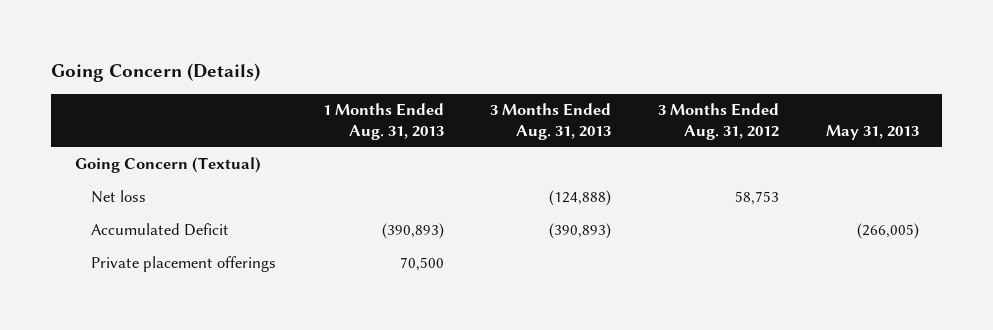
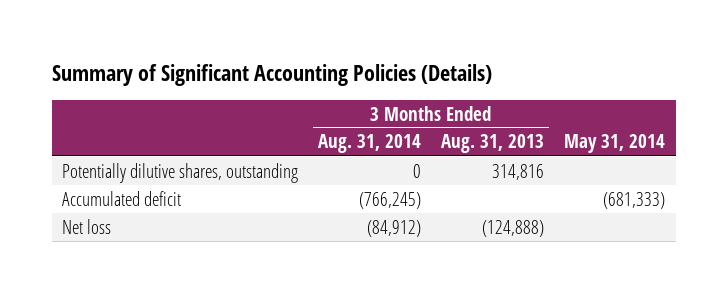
- Going Concern (Details)
+ Summary of Significant Accounting Policies (Details)
- | 1 Months Ended Aug. 31, 2013 | 3 Months Ended Aug. 31, 2013 | 3 Months Ended Aug. 31, 2012 | May 31, 2013
+ | 3 Months Ended Aug. 31, 2014 | 3 Months Ended Aug. 31, 2013 | May 31, 2014
- Going Concern (Textual)
+ Potentially dilutive shares, outstanding | 0 | 314,816 |
+ Accumulated deficit | (766,245) | | (681,333)
- Accumulated Deficit | (390,893) | (390,893) | | (266,005)
- Private placement offerings | 70,500 | | |

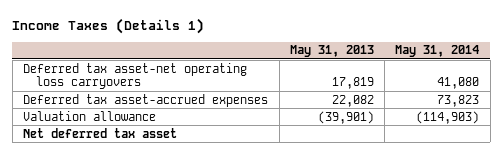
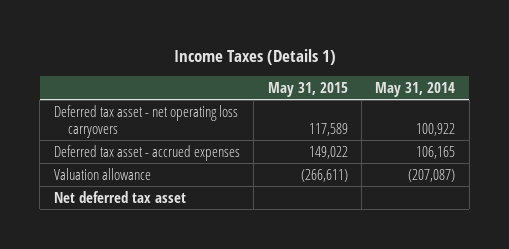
- | May 31, 2013 | May 31, 2014
+ | May 31, 2015 | May 31, 2014
- Deferred tax asset-net operating loss carryovers | 17,819 | 41,080
- Deferred tax asset-accrued expenses | 22,082 | 73,823
- Valuation allowance | (39,901) | (114,903)
+ Deferred tax asset - net operating loss carryovers | 117,589 | 100,922
+ Deferred tax asset - accrued expenses | 149,022 | 106,165
+ Valuation allowance | (266,611) | (207,087)

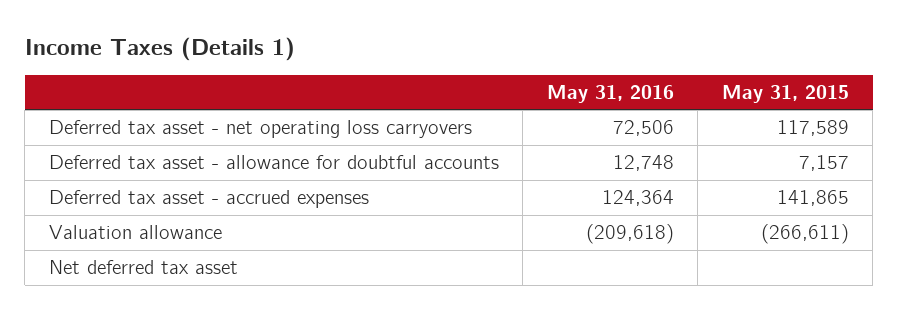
- | May 31, 2015 | May 31, 2014
+ | May 31, 2016 | May 31, 2015
- Deferred tax asset - accrued expenses | 149,022 | 106,165
+ Deferred tax asset - allowance for doubtful accounts | 12,748 | 7,157
+ Deferred tax asset - accrued expenses | 124,364 | 141,865

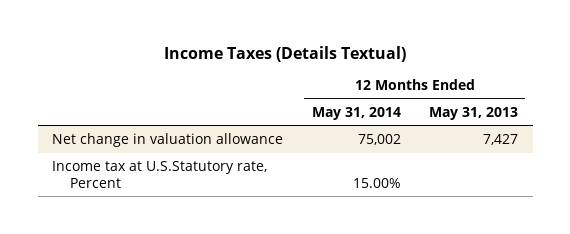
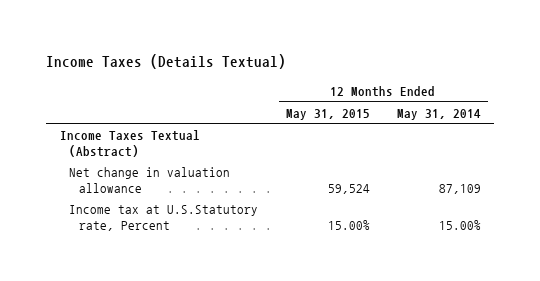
- | 12 Months Ended May 31, 2014 | 12 Months Ended May 31, 2013
+ | 12 Months Ended May 31, 2015 | 12 Months Ended May 31, 2014
- Net change in valuation allowance | 75,002 | 7,427
+ Income Taxes Textual (Abstract)
+ Net change in valuation allowance | 59,524 | 87,109

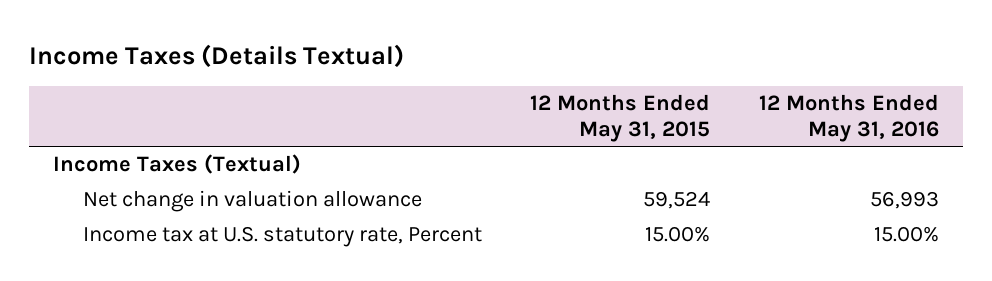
- | 12 Months Ended May 31, 2015 | 12 Months Ended May 31, 2014
+ | 12 Months Ended May 31, 2015 | 12 Months Ended May 31, 2016
- Income Taxes Textual (Abstract)
+ Income Taxes (Textual)
- Income tax at U.S.Statutory rate, Percent | 15.00% | 15.00%
+ Income tax at U.S. statutory rate, Percent | 15.00% | 15.00%

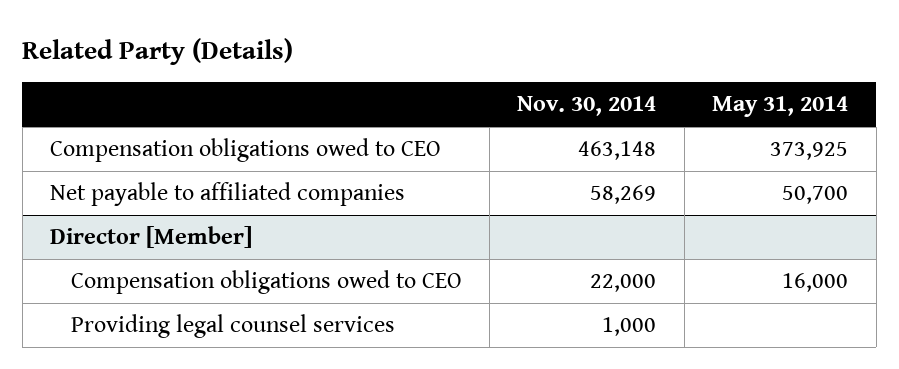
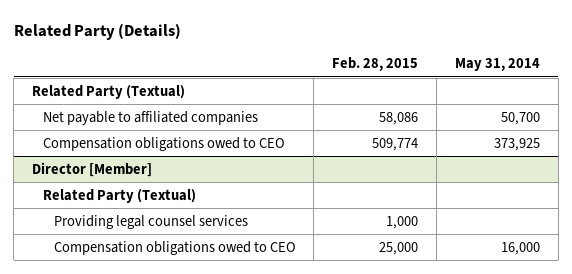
- | Nov. 30, 2014 | May 31, 2014
+ | Feb. 28, 2015 | May 31, 2014
+ Related Party (Textual)
moved down: Compensation obligations owed to CEO | 509,774 | 373,925
@ Director [Member]
+ Related Party (Textual)
moved down: Compensation obligations owed to CEO | 25,000 | 16,000

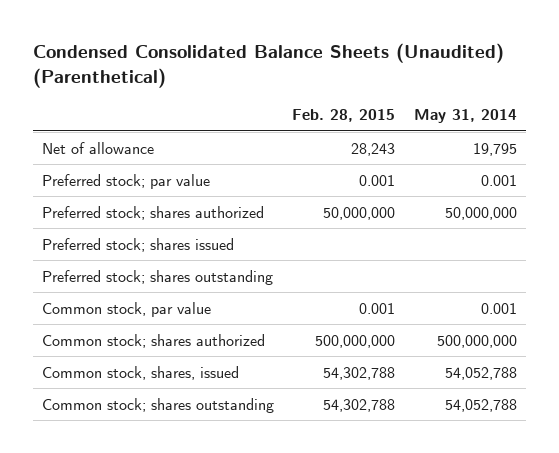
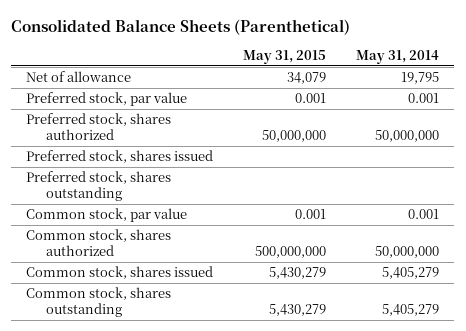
- Condensed Consolidated Balance Sheets (Unaudited) (Parenthetical)
+ Consolidated Balance Sheets (Parenthetical)
- | Feb. 28, 2015 | May 31, 2014
+ | May 31, 2015 | May 31, 2014
- Preferred stock; par value | 0.001 | 0.001
- Preferred stock; shares authorized | 50,000,000 | 50,000,000
- Preferred stock; shares issued
- Preferred stock; shares outstanding
+ Preferred stock, par value | 0.001 | 0.001
+ Preferred stock, shares authorized | 50,000,000 | 50,000,000
+ Preferred stock, shares issued
+ Preferred stock, shares outstanding
- Common stock; shares authorized | 500,000,000 | 500,000,000
- Common stock, shares, issued | 54,302,788 | 54,052,788
- Common stock; shares outstanding | 54,302,788 | 54,052,788
+ Common stock, shares authorized | 500,000,000 | 50,000,000
+ Common stock, shares issued | 5,430,279 | 5,405,279
+ Common stock, shares outstanding | 5,430,279 | 5,405,279

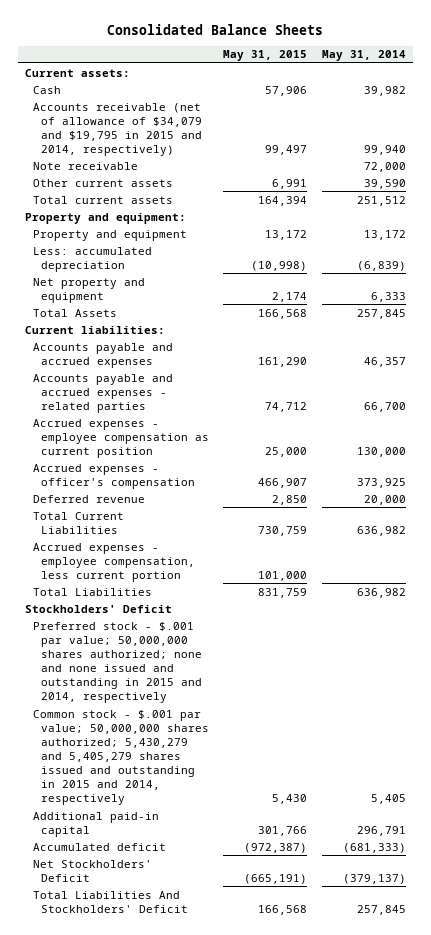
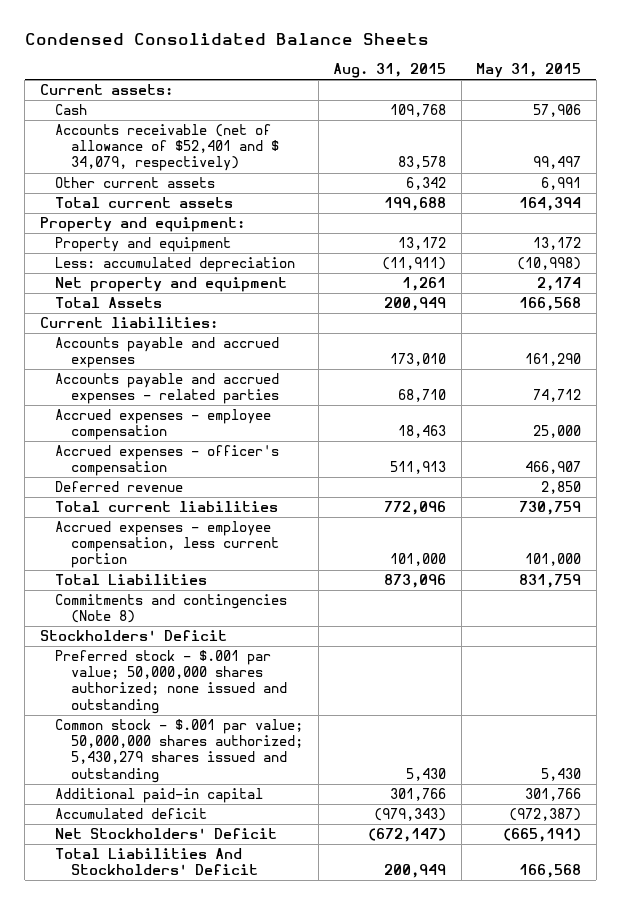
- Consolidated Balance Sheets
+ Condensed Consolidated Balance Sheets
- | May 31, 2015 | May 31, 2014
+ | Aug. 31, 2015 | May 31, 2015
- Accounts receivable (net of allowance of $34,079 and $19,795 in 2015 and 2014, respectively) | 99,497 | 99,940
- Note receivable | | 72,000
+ Accounts receivable (net of allowance of $52,401 and $ 34,079, respectively) | 83,578 | 99,497
- Accrued expenses - employee compensation as current position | 25,000 | 130,000
+ Accrued expenses - employee compensation | 18,463 | 25,000
- Total Current Liabilities | 730,759 | 636,982
+ Total current liabilities | 772,096 | 730,759
+ Commitments and contingencies (Note 8)
- Preferred stock - $.001 par value; 50,000,000 shares authorized; none and none issued and outstanding in 2015 and 2014, respectively
- Common stock - $.001 par value; 50,000,000 shares authorized; 5,430,279 and 5,405,279 shares issued and outstanding in 2015 and 2014, respectively | 5,430 | 5,405
+ Preferred stock - $.001 par value; 50,000,000 shares authorized; none issued and outstanding
+ Common stock - $.001 par value; 50,000,000 shares authorized; 5,430,279 shares issued and outstanding | 5,430 | 5,430

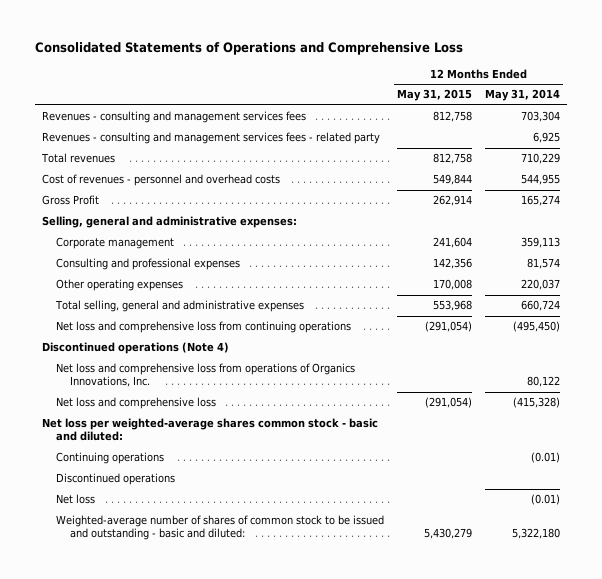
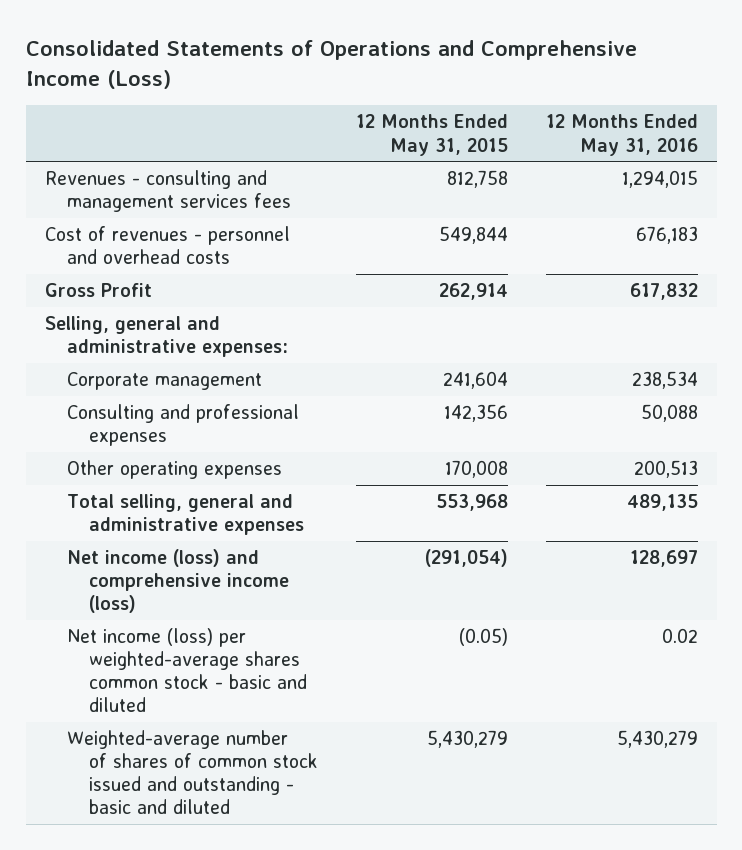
- Consolidated Statements of Operations and Comprehensive Loss
+ Consolidated Statements of Operations and Comprehensive Income (Loss)
- | 12 Months Ended May 31, 2015 | 12 Months Ended May 31, 2014
+ | 12 Months Ended May 31, 2015 | 12 Months Ended May 31, 2016
- Revenues - consulting and management services fees - related party | | 6,925
- Total revenues | 812,758 | 710,229
- Net loss and comprehensive loss from continuing operations | (291,054) | (495,450)
- Discontinued operations (Note 4)
- Net loss and comprehensive loss from operations of Organics Innovations, Inc. | | 80,122
- Net loss and comprehensive loss | (291,054) | (415,328)
- Net loss per weighted-average shares common stock - basic and diluted:
- Continuing operations | | (0.01)
- Discontinued operations
- Net loss | | (0.01)
- Weighted-average number of shares of common stock to be issued and outstanding - basic and diluted: | 5,430,279 | 5,322,180
+ Net income (loss) and comprehensive income (loss) | (291,054) | 128,697
+ Net income (loss) per weighted-average shares common stock - basic and diluted | (0.05) | 0.02
+ Weighted-average number of shares of common stock issued and outstanding - basic and diluted | 5,430,279 | 5,430,279

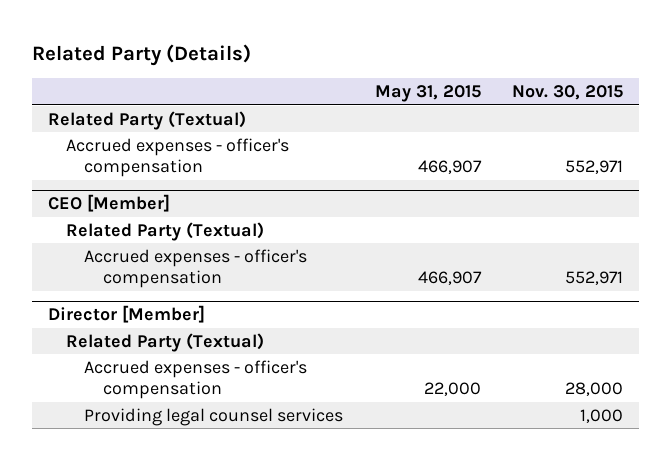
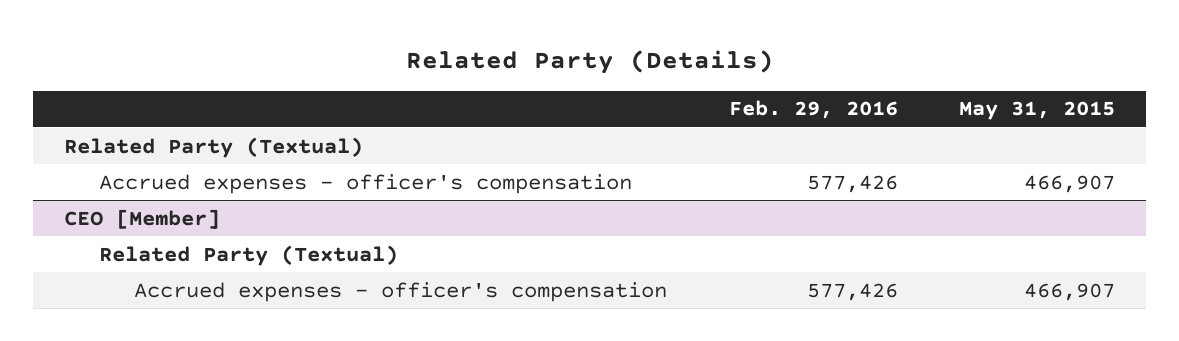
- | May 31, 2015 | Nov. 30, 2015
+ | Feb. 29, 2016 | May 31, 2015
- Director [Member]
- Related Party (Textual)
- Accrued expenses - officer's compensation | 22,000 | 28,000
- Providing legal counsel services | | 1,000

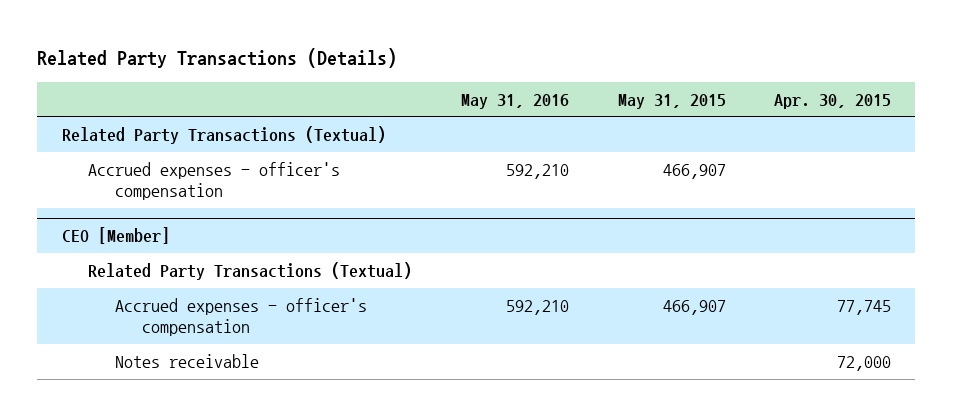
- Related Party (Details)
+ Related Party Transactions (Details)
- | Feb. 29, 2016 | May 31, 2015
+ | May 31, 2016 | May 31, 2015 | Apr. 30, 2015
- Related Party (Textual)
+ Related Party Transactions (Textual)
@ CEO [Member]
- Related Party (Textual)
+ Related Party Transactions (Textual)
+ Notes receivable | | | 72,000

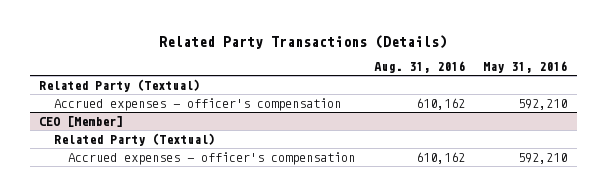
- | May 31, 2016 | May 31, 2015 | Apr. 30, 2015
+ | Aug. 31, 2016 | May 31, 2016
- Related Party Transactions (Textual)
+ Related Party (Textual)
@ CEO [Member]
- Related Party Transactions (Textual)
+ Related Party (Textual)
- Notes receivable | | | 72,000

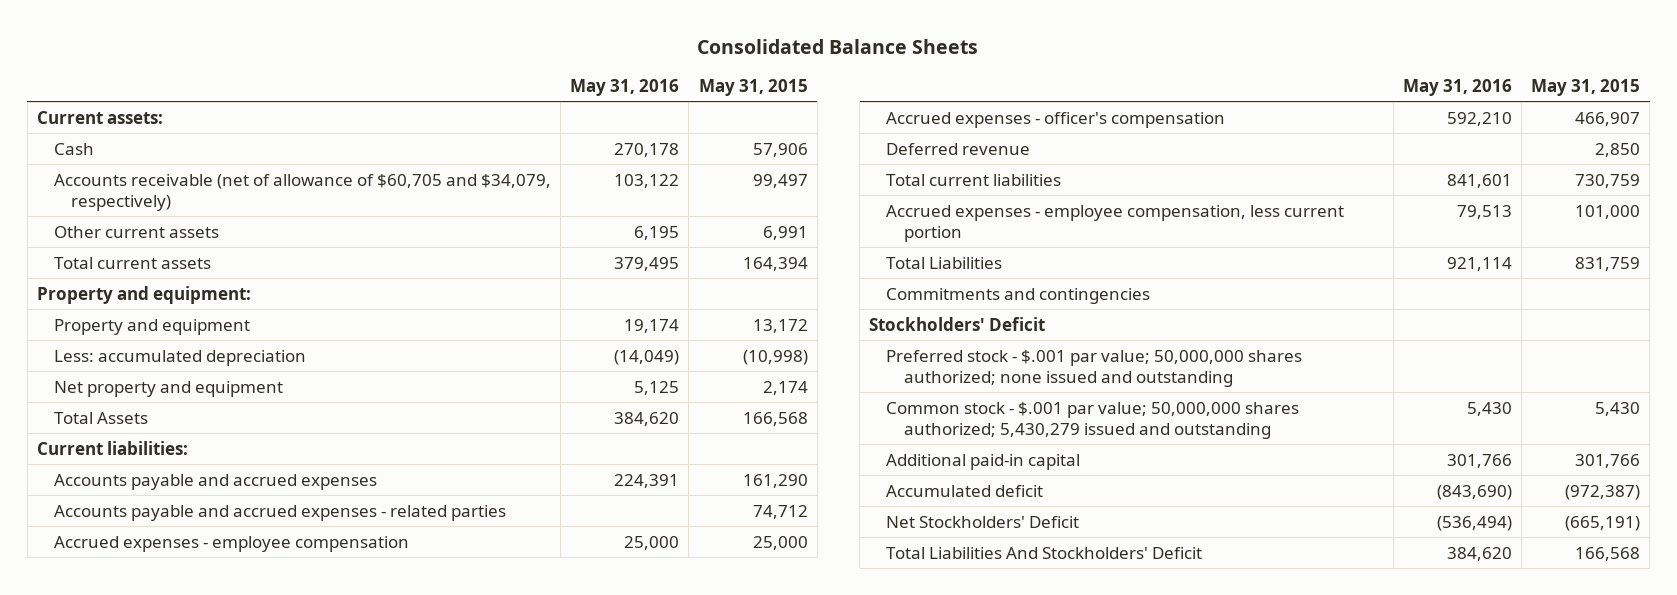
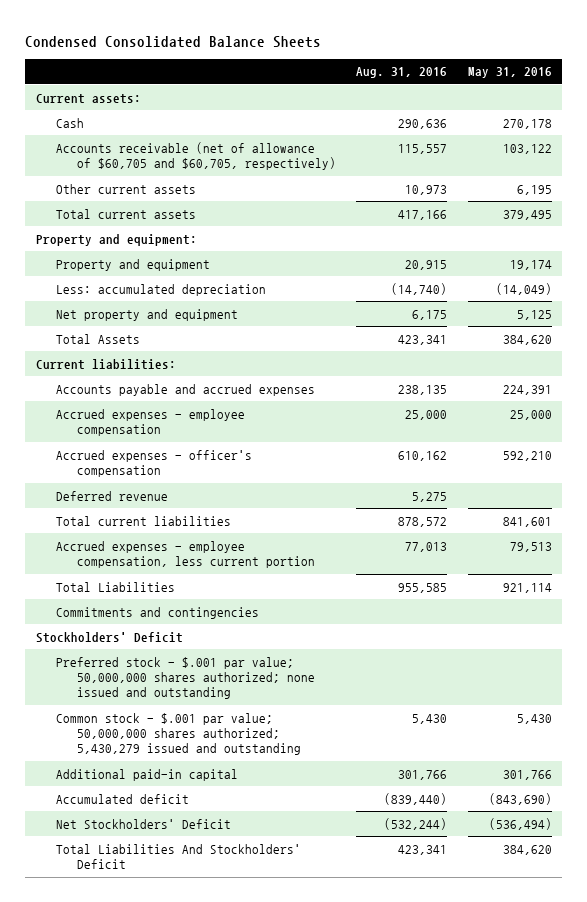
- Consolidated Balance Sheets
+ Condensed Consolidated Balance Sheets
- | May 31, 2016 | May 31, 2015
+ | Aug. 31, 2016 | May 31, 2016
- Accounts receivable (net of allowance of $60,705 and $34,079, respectively) | 103,122 | 99,497
+ Accounts receivable (net of allowance of $60,705 and $60,705, respectively) | 115,557 | 103,122
- Accounts payable and accrued expenses - related parties | | 74,712

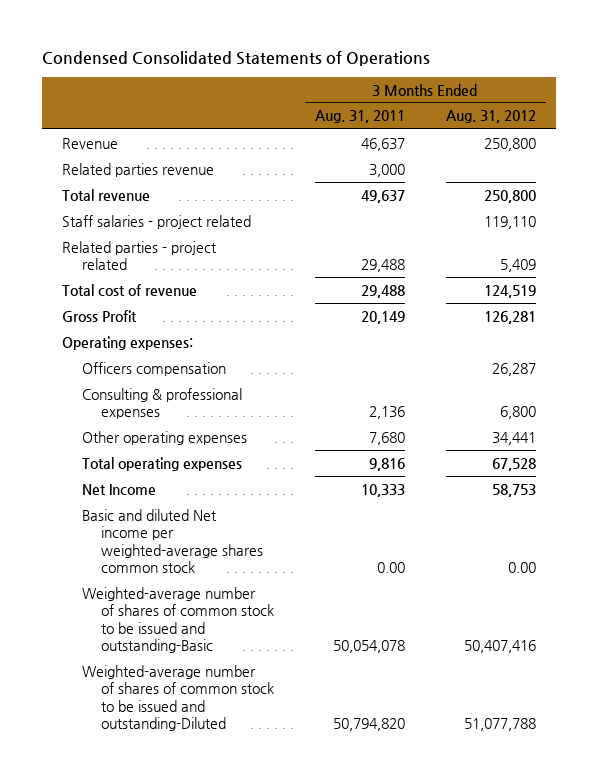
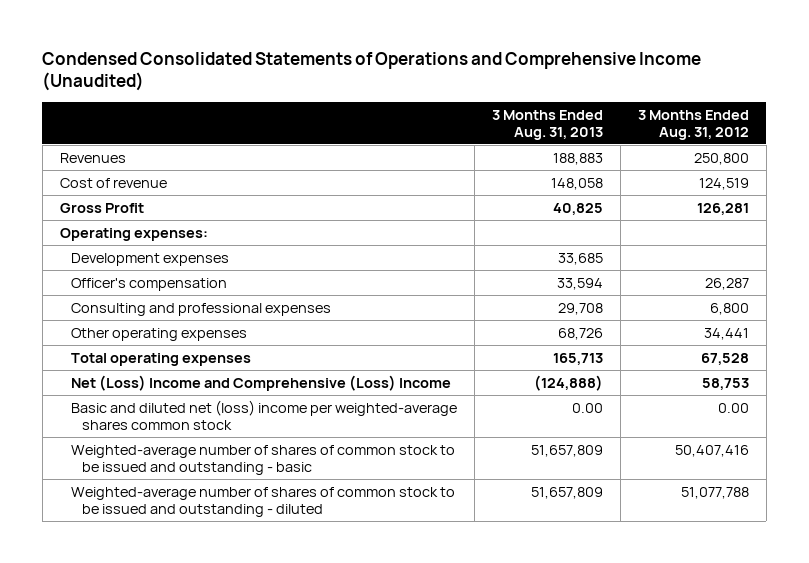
- Condensed Consolidated Statements of Operations
+ Condensed Consolidated Statements of Operations and Comprehensive Income (Unaudited)
- | 3 Months Ended Aug. 31, 2011 | 3 Months Ended Aug. 31, 2012
+ | 3 Months Ended Aug. 31, 2013 | 3 Months Ended Aug. 31, 2012
- Revenue | 46,637 | 250,800
- Related parties revenue | 3,000 |
- Total revenue | 49,637 | 250,800
- Staff salaries - project related | | 119,110
- Related parties - project related | 29,488 | 5,409
- Total cost of revenue | 29,488 | 124,519
+ Revenues | 188,883 | 250,800
+ Cost of revenue | 148,058 | 124,519
- Officers compensation | | 26,287
- Consulting & professional expenses | 2,136 | 6,800
+ Development expenses | 33,685 |
+ Officer's compensation | 33,594 | 26,287
+ Consulting and professional expenses | 29,708 | 6,800
- Net Income | 10,333 | 58,753
- Basic and diluted Net income per weighted-average shares common stock | 0.00 | 0.00
- Weighted-average number of shares of common stock to be issued and outstanding-Basic | 50,054,078 | 50,407,416
- Weighted-average number of shares of common stock to be issued and outstanding-Diluted | 50,794,820 | 51,077,788
+ Net (Loss) Income and Comprehensive (Loss) Income | (124,888) | 58,753
+ Basic and diluted net (loss) income per weighted-average shares common stock | 0.00 | 0.00
+ Weighted-average number of shares of common stock to be issued and outstanding - basic | 51,657,809 | 50,407,416
+ Weighted-average number of shares of common stock to be issued and outstanding - diluted | 51,657,809 | 51,077,788

